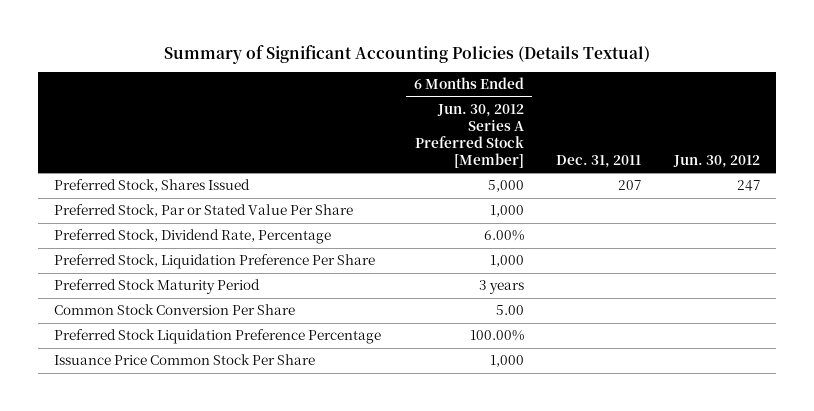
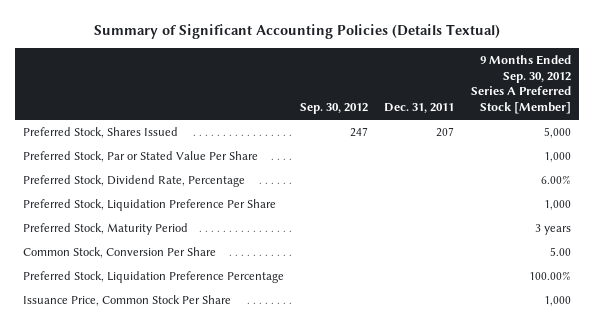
- | 6 Months Ended Jun. 30, 2012 Series A Preferred Stock [Member] | Dec. 31, 2011 | Jun. 30, 2012
+ | Sep. 30, 2012 | Dec. 31, 2011 | 9 Months Ended Sep. 30, 2012 Series A Preferred Stock [Member]
- Preferred Stock Maturity Period | 3 years | |
- Common Stock Conversion Per Share | 5.00 | |
- Preferred Stock Liquidation Preference Percentage | 100.00% | |
- Issuance Price Common Stock Per Share | 1,000 | |
+ Preferred Stock, Maturity Period | | | 3 years
+ Common Stock, Conversion Per Share | | | 5.00
+ Preferred Stock, Liquidation Preference Percentage | | | 100.00%
+ Issuance Price, Common Stock Per Share | | | 1,000

